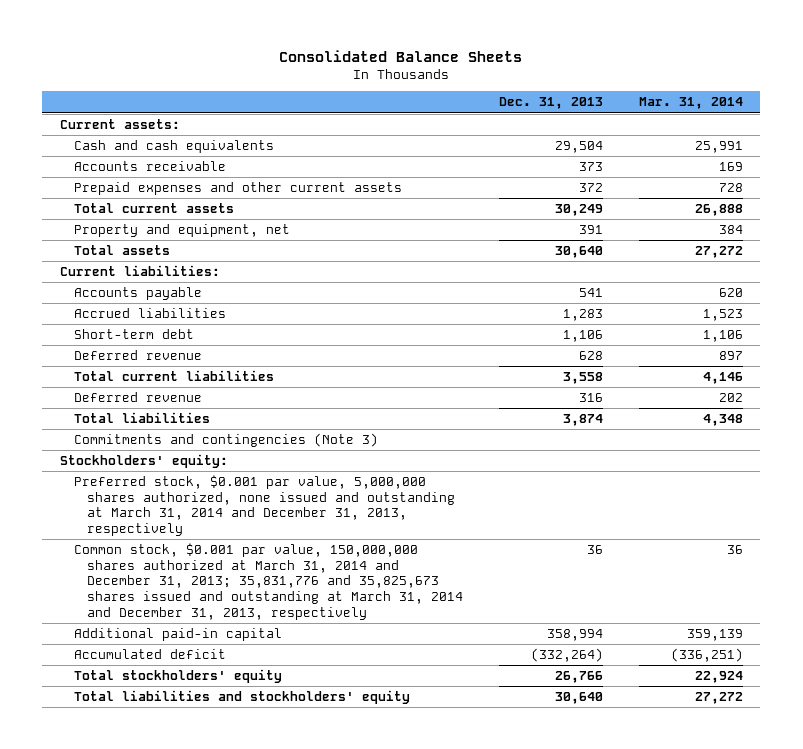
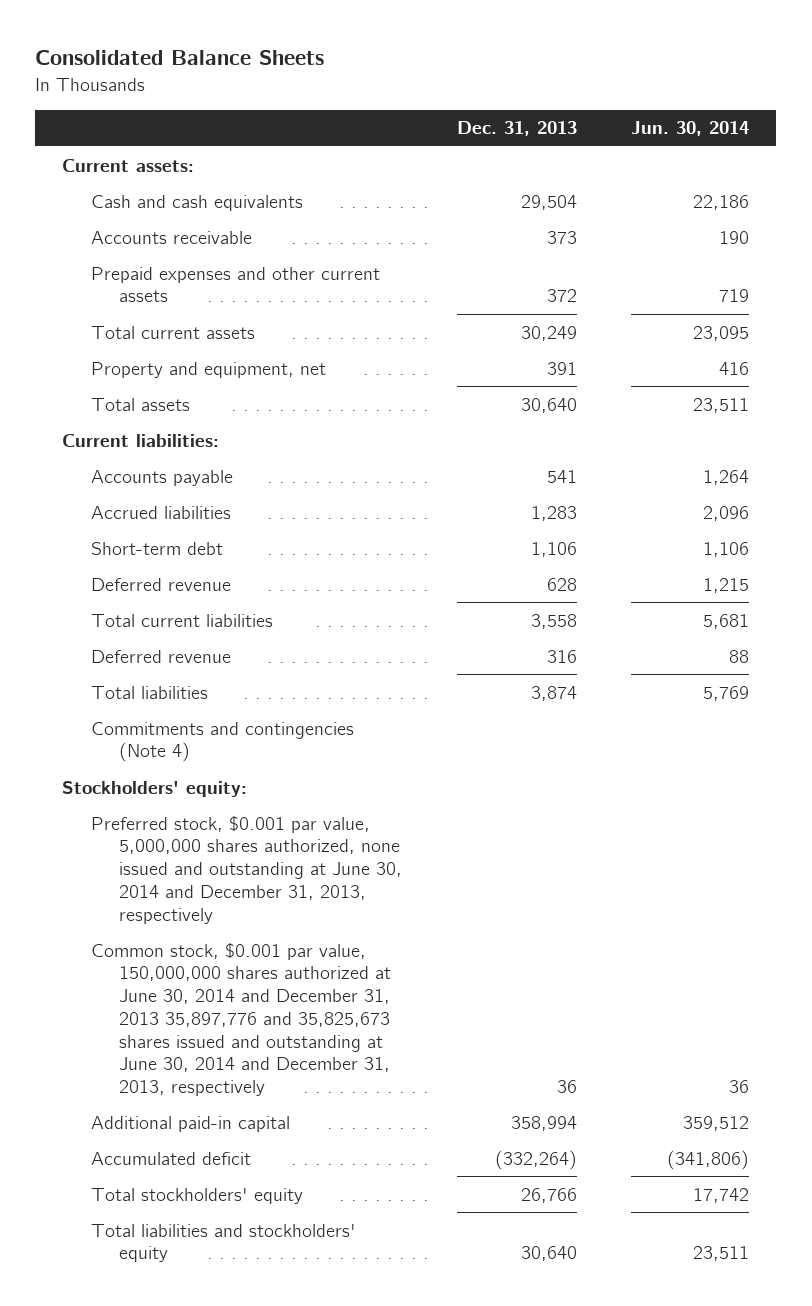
- | Dec. 31, 2013 | Mar. 31, 2014
+ | Dec. 31, 2013 | Jun. 30, 2014
- Commitments and contingencies (Note 3)
+ Commitments and contingencies (Note 4)
- Preferred stock, $0.001 par value, 5,000,000 shares authorized, none issued and outstanding at March 31, 2014 and December 31, 2013, respectively
- Common stock, $0.001 par value, 150,000,000 shares authorized at March 31, 2014 and December 31, 2013; 35,831,776 and 35,825,673 shares issued and outstanding at March 31, 2014 and December 31, 2013, respectively | 36 | 36
+ Preferred stock, $0.001 par value, 5,000,000 shares authorized, none issued and outstanding at June 30, 2014 and December 31, 2013, respectively
+ Common stock, $0.001 par value, 150,000,000 shares authorized at June 30, 2014 and December 31, 2013 35,897,776 and 35,825,673 shares issued and outstanding at June 30, 2014 and December 31, 2013, respectively | 36 | 36

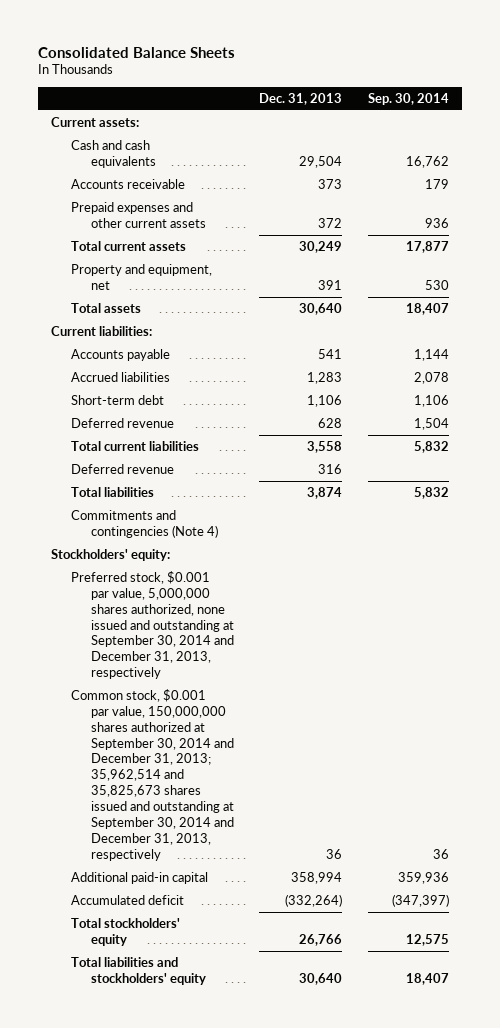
- | Dec. 31, 2013 | Jun. 30, 2014
+ | Dec. 31, 2013 | Sep. 30, 2014
- Preferred stock, $0.001 par value, 5,000,000 shares authorized, none issued and outstanding at June 30, 2014 and December 31, 2013, respectively
- Common stock, $0.001 par value, 150,000,000 shares authorized at June 30, 2014 and December 31, 2013 35,897,776 and 35,825,673 shares issued and outstanding at June 30, 2014 and December 31, 2013, respectively | 36 | 36
+ Preferred stock, $0.001 par value, 5,000,000 shares authorized, none issued and outstanding at September 30, 2014 and December 31, 2013, respectively
+ Common stock, $0.001 par value, 150,000,000 shares authorized at September 30, 2014 and December 31, 2013; 35,962,514 and 35,825,673 shares issued and outstanding at September 30, 2014 and December 31, 2013, respectively | 36 | 36

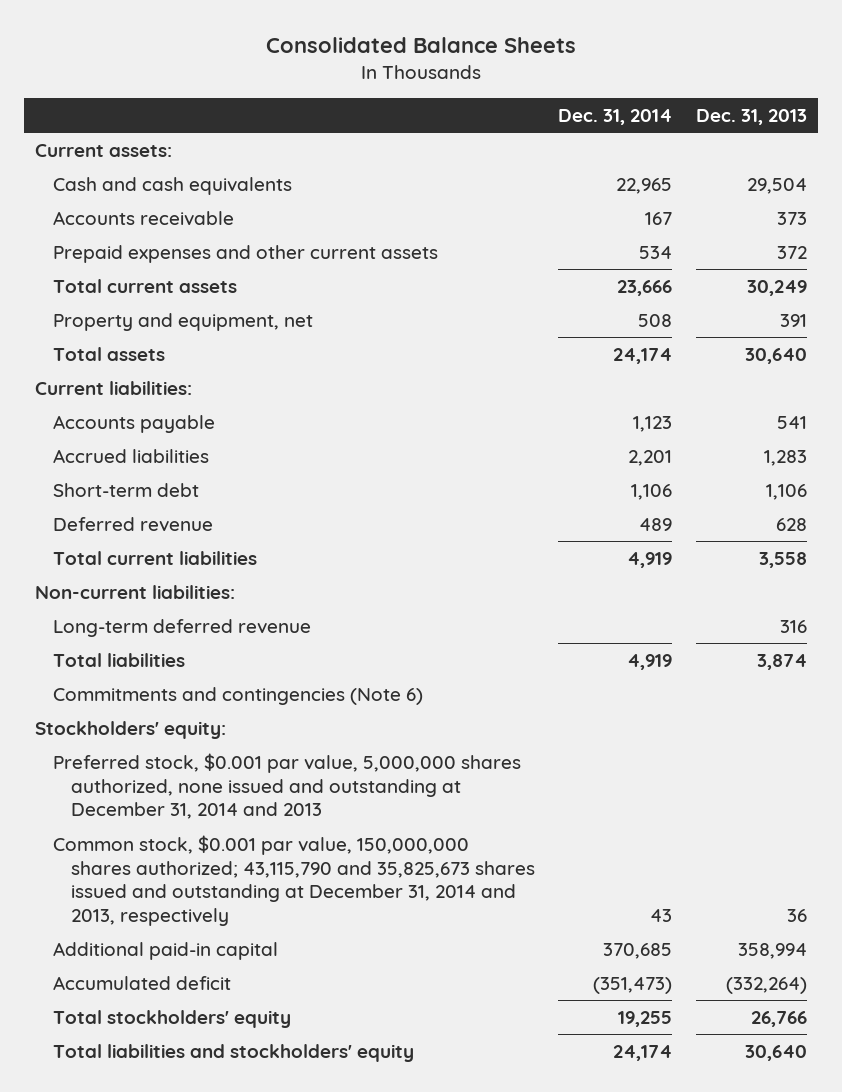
- | Dec. 31, 2013 | Sep. 30, 2014
+ | Dec. 31, 2014 | Dec. 31, 2013
- Deferred revenue | 316 |
+ Non-current liabilities:
+ Long-term deferred revenue | | 316
- Commitments and contingencies (Note 4)
+ Commitments and contingencies (Note 6)
- Preferred stock, $0.001 par value, 5,000,000 shares authorized, none issued and outstanding at September 30, 2014 and December 31, 2013, respectively
- Common stock, $0.001 par value, 150,000,000 shares authorized at September 30, 2014 and December 31, 2013; 35,962,514 and 35,825,673 shares issued and outstanding at September 30, 2014 and December 31, 2013, respectively | 36 | 36
+ Preferred stock, $0.001 par value, 5,000,000 shares authorized, none issued and outstanding at December 31, 2014 and 2013
+ Common stock, $0.001 par value, 150,000,000 shares authorized; 43,115,790 and 35,825,673 shares issued and outstanding at December 31, 2014 and 2013, respectively | 43 | 36

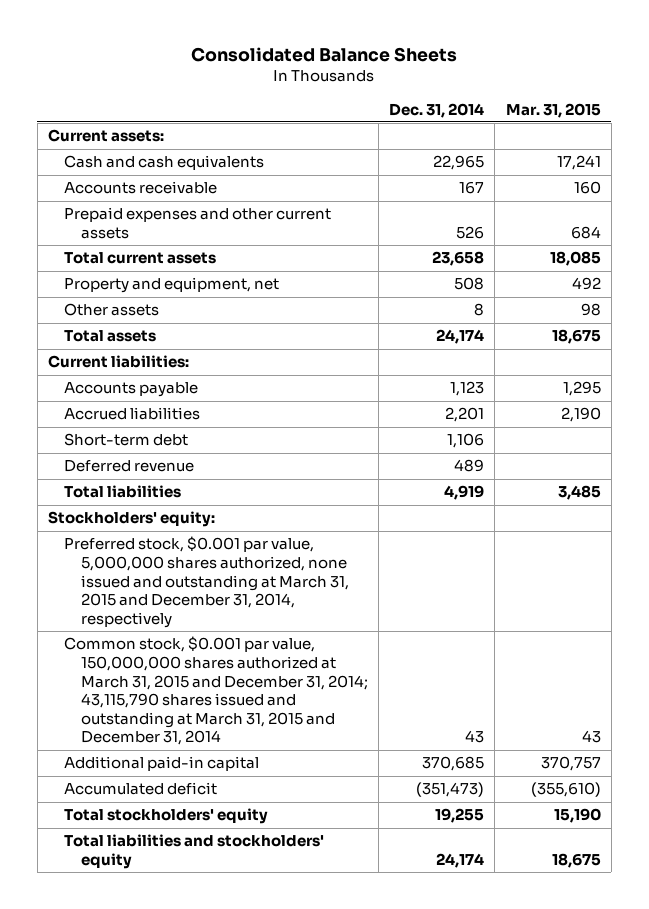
- | Dec. 31, 2014 | Dec. 31, 2013
+ | Dec. 31, 2014 | Mar. 31, 2015
- Prepaid expenses and other current assets | 534 | 372
- Total current assets | 23,666 | 30,249
+ Prepaid expenses and other current assets | 526 | 684
+ Total current assets | 23,658 | 18,085
+ Other assets | 8 | 98
- Total current liabilities | 4,919 | 3,558
- Non-current liabilities:
- Long-term deferred revenue | | 316
- Commitments and contingencies (Note 6)
- Preferred stock, $0.001 par value, 5,000,000 shares authorized, none issued and outstanding at December 31, 2014 and 2013
- Common stock, $0.001 par value, 150,000,000 shares authorized; 43,115,790 and 35,825,673 shares issued and outstanding at December 31, 2014 and 2013, respectively | 43 | 36
+ Preferred stock, $0.001 par value, 5,000,000 shares authorized, none issued and outstanding at March 31, 2015 and December 31, 2014, respectively
+ Common stock, $0.001 par value, 150,000,000 shares authorized at March 31, 2015 and December 31, 2014; 43,115,790 shares issued and outstanding at March 31, 2015 and December 31, 2014 | 43 | 43

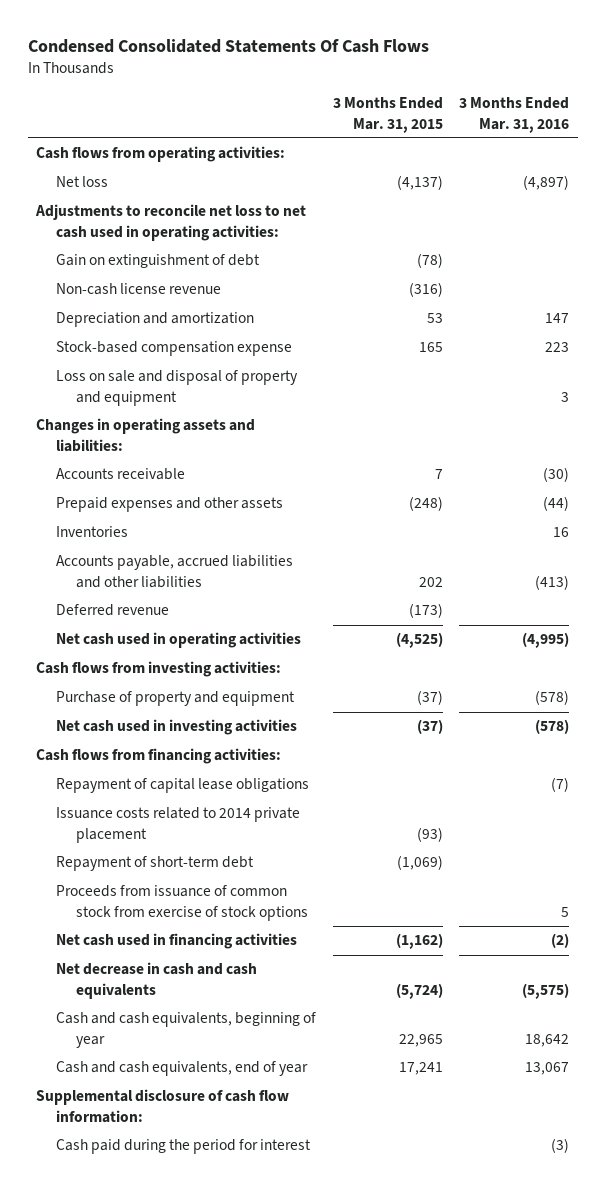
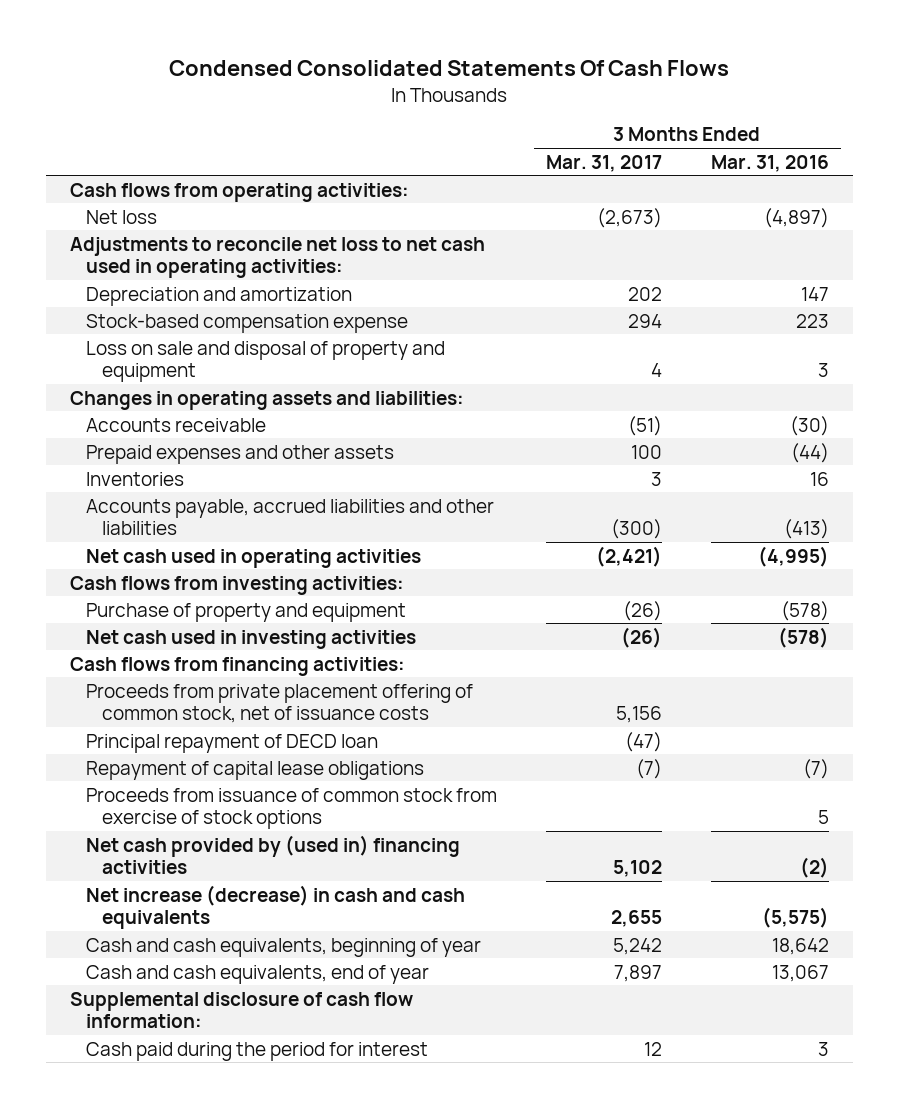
- | 3 Months Ended Mar. 31, 2015 | 3 Months Ended Mar. 31, 2016
+ | 3 Months Ended Mar. 31, 2017 | 3 Months Ended Mar. 31, 2016
- Gain on extinguishment of debt | (78) |
- Non-cash license revenue | (316) |
- Deferred revenue | (173) |
+ Proceeds from private placement offering of common stock, net of issuance costs | 5,156 |
+ Principal repayment of DECD loan | (47) |
- Issuance costs related to 2014 private placement | (93) |
- Repayment of short-term debt | (1,069) |
- Net cash used in financing activities | (1,162) | (2)
- Net decrease in cash and cash equivalents | (5,724) | (5,575)
+ Net cash provided by (used in) financing activities | 5,102 | (2)
+ Net increase (decrease) in cash and cash equivalents | 2,655 | (5,575)
- Cash paid during the period for interest | | (3)
+ Cash paid during the period for interest | 12 | 3

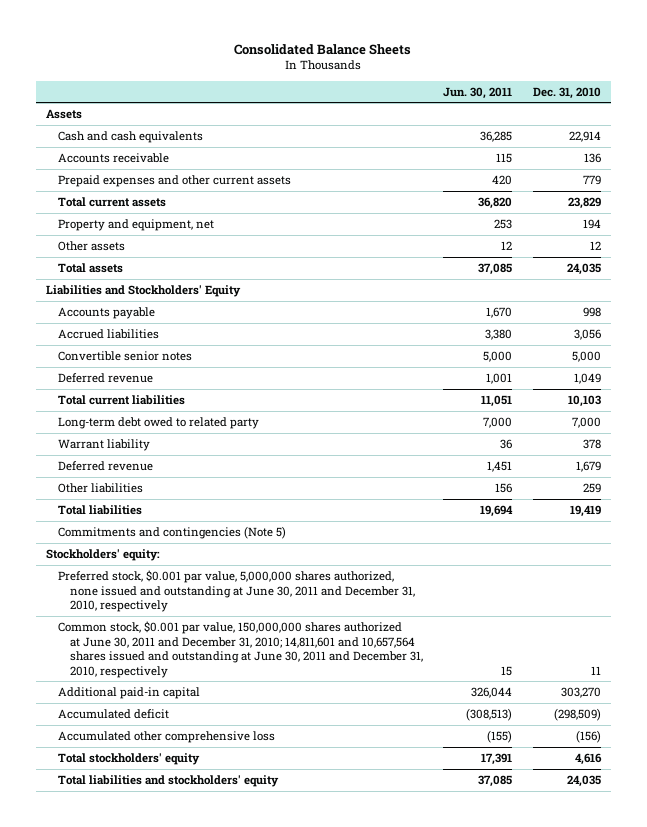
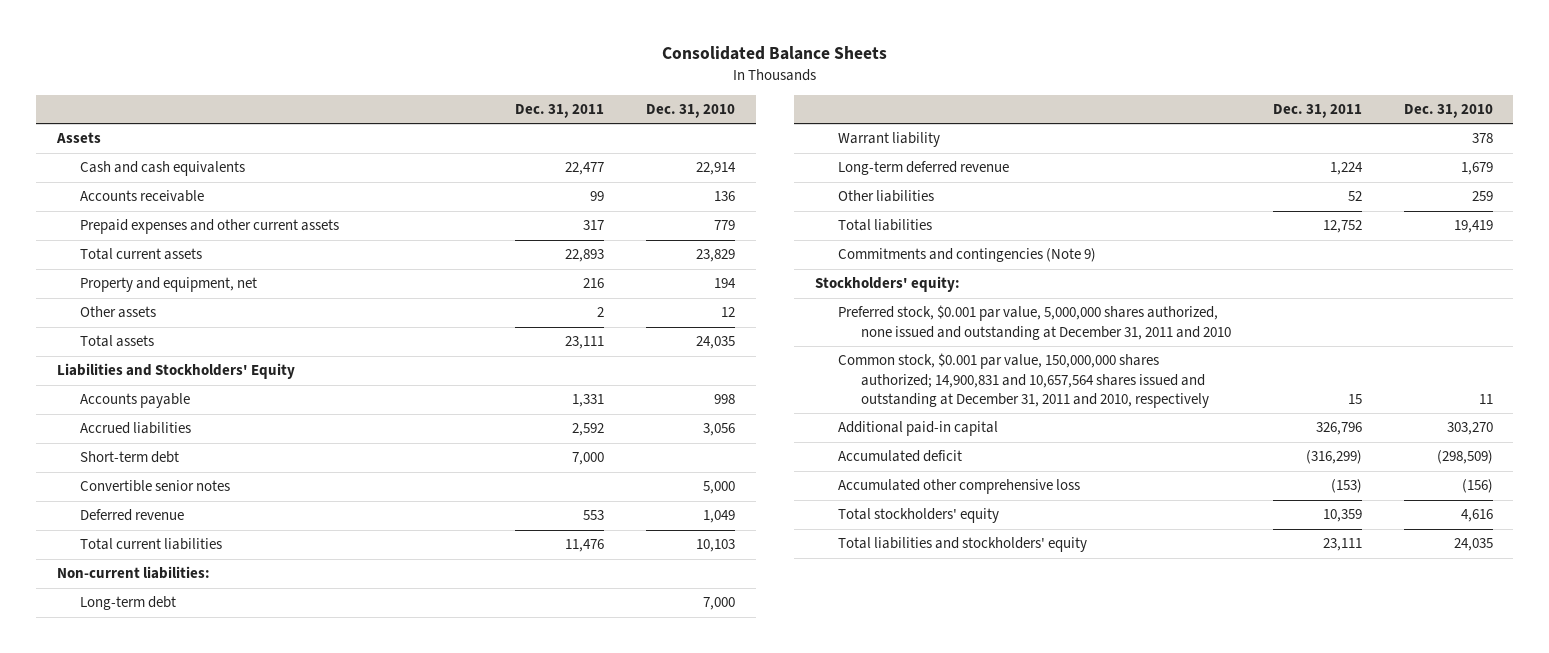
- | Jun. 30, 2011 | Dec. 31, 2010
+ | Dec. 31, 2011 | Dec. 31, 2010
+ Short-term debt | 7,000 |
- Long-term debt owed to related party | 7,000 | 7,000
+ Non-current liabilities:
+ Long-term debt | | 7,000
- Deferred revenue | 1,451 | 1,679
+ Long-term deferred revenue | 1,224 | 1,679
- Commitments and contingencies (Note 5)
+ Commitments and contingencies (Note 9)
- Preferred stock, $0.001 par value, 5,000,000 shares authorized, none issued and outstanding at June 30, 2011 and December 31, 2010, respectively
- Common stock, $0.001 par value, 150,000,000 shares authorized at June 30, 2011 and December 31, 2010; 14,811,601 and 10,657,564 shares issued and outstanding at June 30, 2011 and December 31, 2010, respectively | 15 | 11
+ Preferred stock, $0.001 par value, 5,000,000 shares authorized, none issued and outstanding at December 31, 2011 and 2010
+ Common stock, $0.001 par value, 150,000,000 shares authorized; 14,900,831 and 10,657,564 shares issued and outstanding at December 31, 2011 and 2010, respectively | 15 | 11

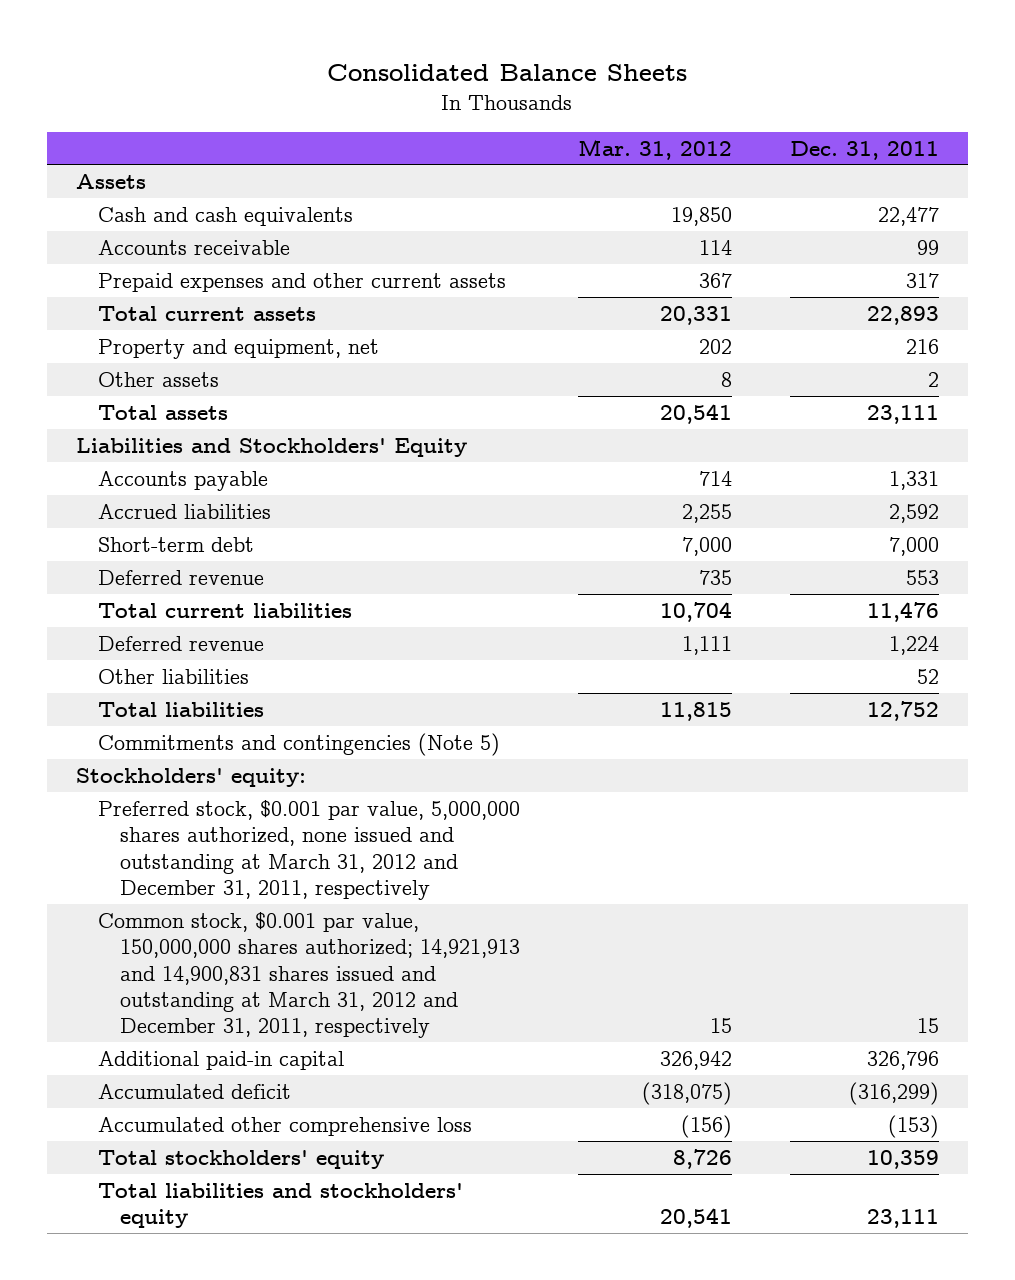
- | Dec. 31, 2011 | Dec. 31, 2010
+ | Mar. 31, 2012 | Dec. 31, 2011
- Convertible senior notes | | 5,000
- Non-current liabilities:
- Long-term debt | | 7,000
- Warrant liability | | 378
- Long-term deferred revenue | 1,224 | 1,679
+ Deferred revenue | 1,111 | 1,224
- Commitments and contingencies (Note 9)
+ Commitments and contingencies (Note 5)
- Preferred stock, $0.001 par value, 5,000,000 shares authorized, none issued and outstanding at December 31, 2011 and 2010
- Common stock, $0.001 par value, 150,000,000 shares authorized; 14,900,831 and 10,657,564 shares issued and outstanding at December 31, 2011 and 2010, respectively | 15 | 11
+ Preferred stock, $0.001 par value, 5,000,000 shares authorized, none issued and outstanding at March 31, 2012 and December 31, 2011, respectively
+ Common stock, $0.001 par value, 150,000,000 shares authorized; 14,921,913 and 14,900,831 shares issued and outstanding at March 31, 2012 and December 31, 2011, respectively | 15 | 15

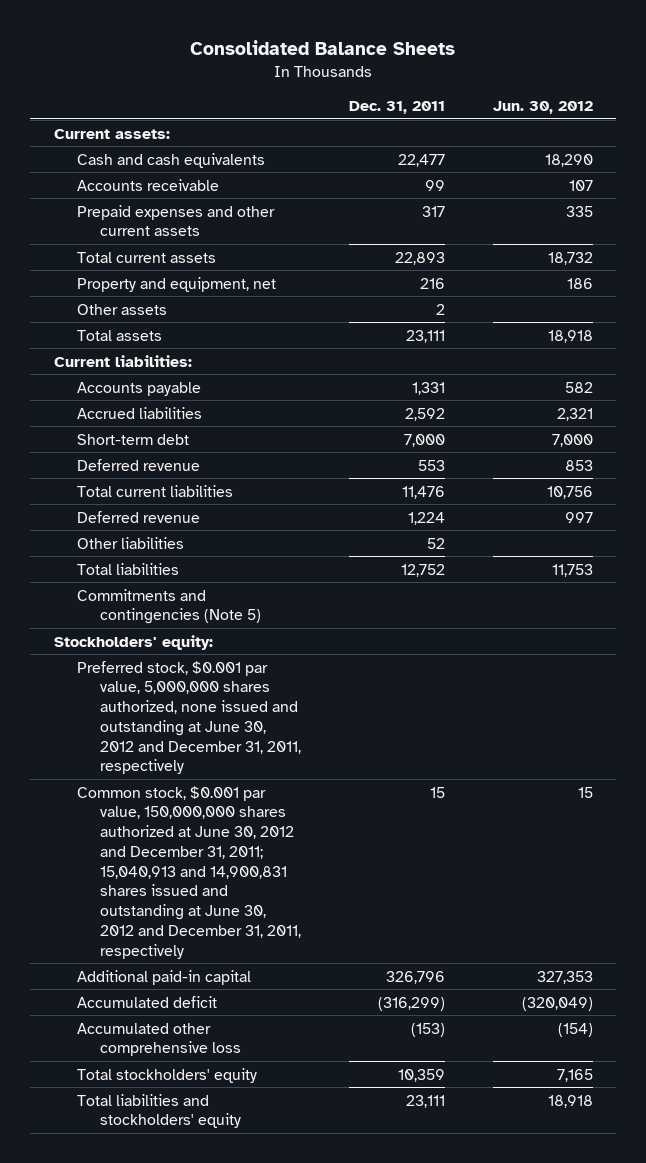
- | Mar. 31, 2012 | Dec. 31, 2011
+ | Dec. 31, 2011 | Jun. 30, 2012
- Assets
+ Current assets:
- Liabilities and Stockholders' Equity
+ Current liabilities:
- Preferred stock, $0.001 par value, 5,000,000 shares authorized, none issued and outstanding at March 31, 2012 and December 31, 2011, respectively
- Common stock, $0.001 par value, 150,000,000 shares authorized; 14,921,913 and 14,900,831 shares issued and outstanding at March 31, 2012 and December 31, 2011, respectively | 15 | 15
+ Preferred stock, $0.001 par value, 5,000,000 shares authorized, none issued and outstanding at June 30, 2012 and December 31, 2011, respectively
+ Common stock, $0.001 par value, 150,000,000 shares authorized at June 30, 2012 and December 31, 2011; 15,040,913 and 14,900,831 shares issued and outstanding at June 30, 2012 and December 31, 2011, respectively | 15 | 15

